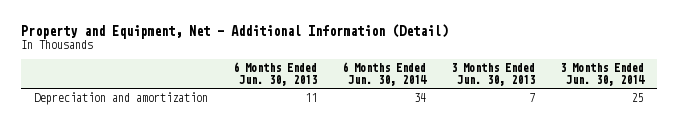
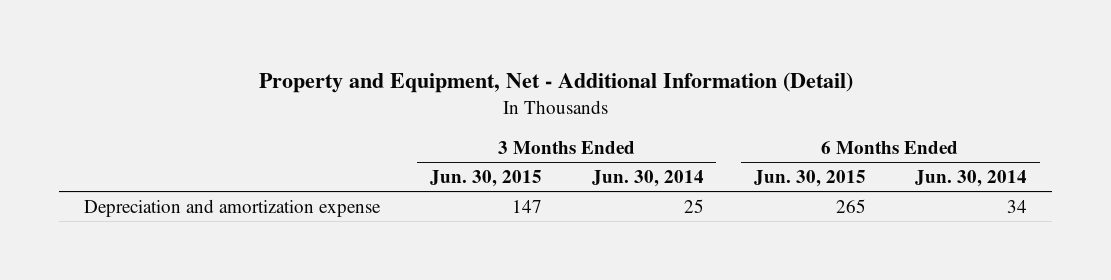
- | 6 Months Ended Jun. 30, 2013 | 6 Months Ended Jun. 30, 2014 | 3 Months Ended Jun. 30, 2013 | 3 Months Ended Jun. 30, 2014
+ | 3 Months Ended Jun. 30, 2015 | 3 Months Ended Jun. 30, 2014 | 6 Months Ended Jun. 30, 2015 | 6 Months Ended Jun. 30, 2014
- Depreciation and amortization | 11 | 34 | 7 | 25
+ Depreciation and amortization expense | 147 | 25 | 265 | 34

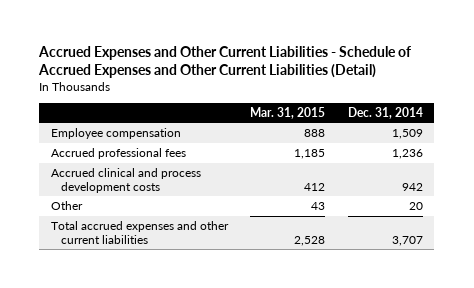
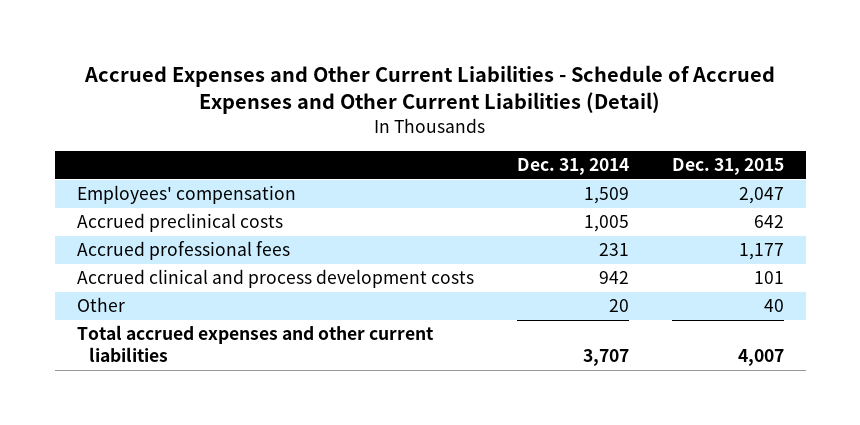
- | Mar. 31, 2015 | Dec. 31, 2014
+ | Dec. 31, 2014 | Dec. 31, 2015
- Employee compensation | 888 | 1,509
- Accrued professional fees | 1,185 | 1,236
+ Employees' compensation | 1,509 | 2,047
+ Accrued preclinical costs | 1,005 | 642
+ Accrued professional fees | 231 | 1,177

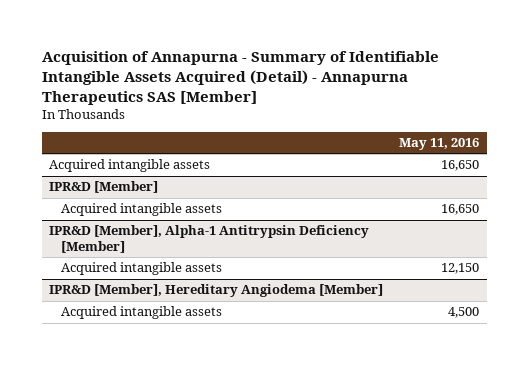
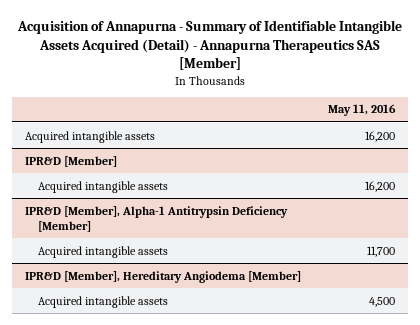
- Acquired intangible assets | 16,650
+ Acquired intangible assets | 16,200
@ IPR&D [Member]
- Acquired intangible assets | 16,650
+ Acquired intangible assets | 16,200
@ IPR&D [Member], Alpha-1 Antitrypsin Deficiency [Member]
- Acquired intangible assets | 12,150
+ Acquired intangible assets | 11,700

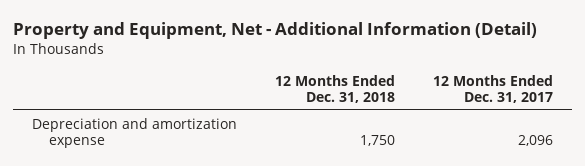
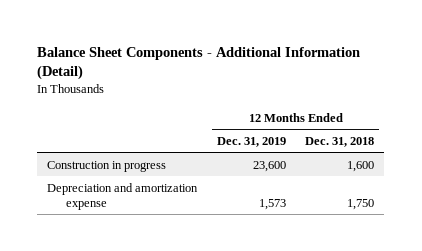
- Property and Equipment, Net - Additional Information (Detail)
+ Balance Sheet Components - Additional Information (Detail)
- | 12 Months Ended Dec. 31, 2018 | 12 Months Ended Dec. 31, 2017
+ | 12 Months Ended Dec. 31, 2019 | 12 Months Ended Dec. 31, 2018
+ Construction in progress | 23,600 | 1,600

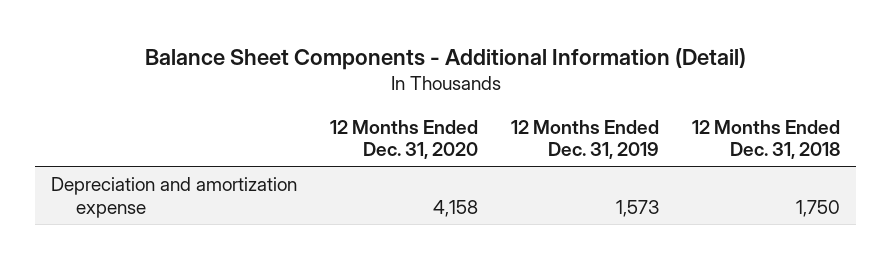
- | 12 Months Ended Dec. 31, 2019 | 12 Months Ended Dec. 31, 2018
+ | 12 Months Ended Dec. 31, 2020 | 12 Months Ended Dec. 31, 2019 | 12 Months Ended Dec. 31, 2018
- Construction in progress | 23,600 | 1,600

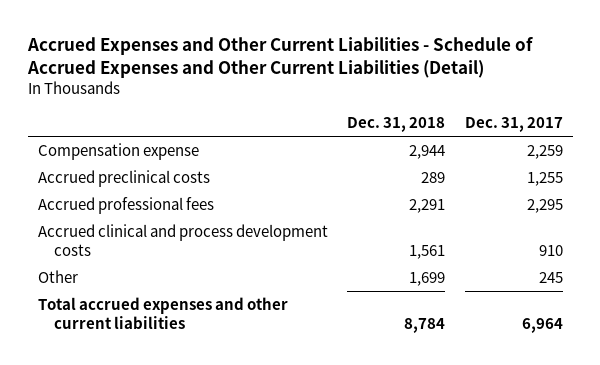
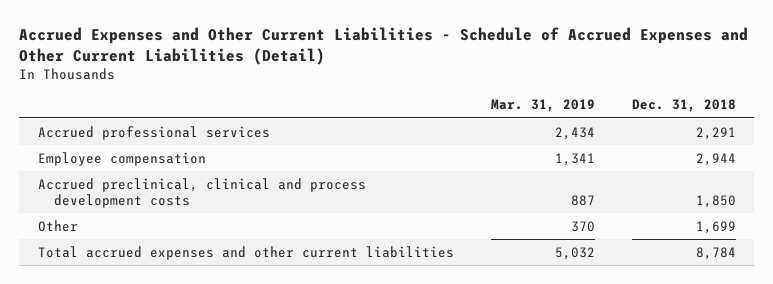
- | Dec. 31, 2018 | Dec. 31, 2017
+ | Mar. 31, 2019 | Dec. 31, 2018
- Compensation expense | 2,944 | 2,259
- Accrued preclinical costs | 289 | 1,255
- Accrued professional fees | 2,291 | 2,295
- Accrued clinical and process development costs | 1,561 | 910
+ Accrued professional services | 2,434 | 2,291
+ Employee compensation | 1,341 | 2,944
+ Accrued preclinical, clinical and process development costs | 887 | 1,850

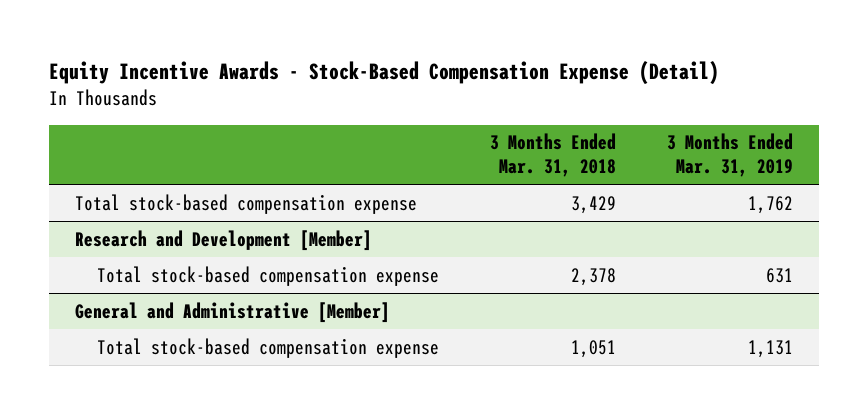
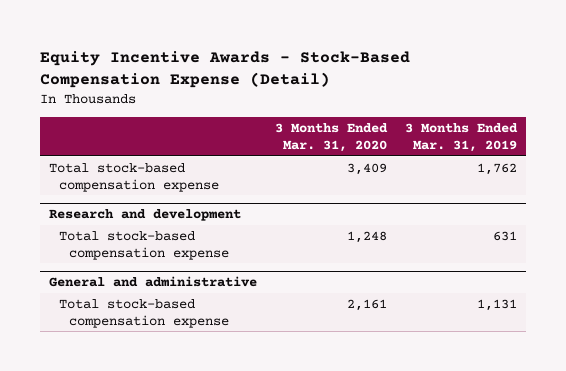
- | 3 Months Ended Mar. 31, 2018 | 3 Months Ended Mar. 31, 2019
+ | 3 Months Ended Mar. 31, 2020 | 3 Months Ended Mar. 31, 2019
- Research and Development [Member]
+ Research and development
- General and Administrative [Member]
+ General and administrative

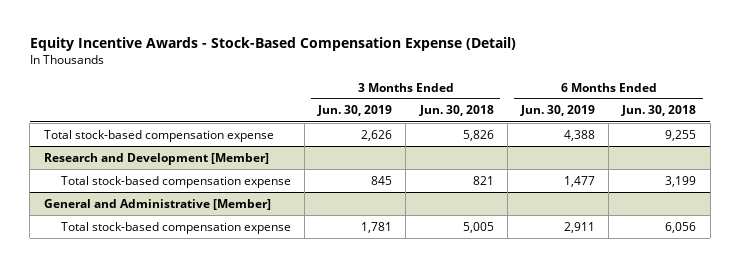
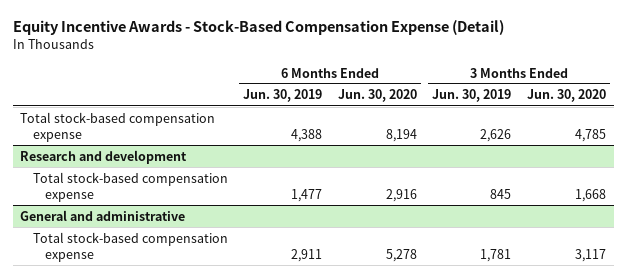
- | 3 Months Ended Jun. 30, 2019 | 3 Months Ended Jun. 30, 2018 | 6 Months Ended Jun. 30, 2019 | 6 Months Ended Jun. 30, 2018
+ | 6 Months Ended Jun. 30, 2019 | 6 Months Ended Jun. 30, 2020 | 3 Months Ended Jun. 30, 2019 | 3 Months Ended Jun. 30, 2020
- Research and Development [Member]
+ Research and development
- General and Administrative [Member]
+ General and administrative

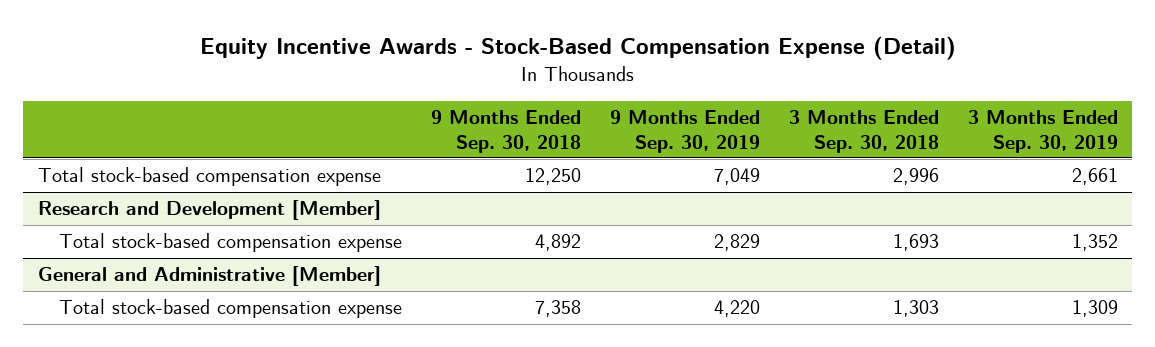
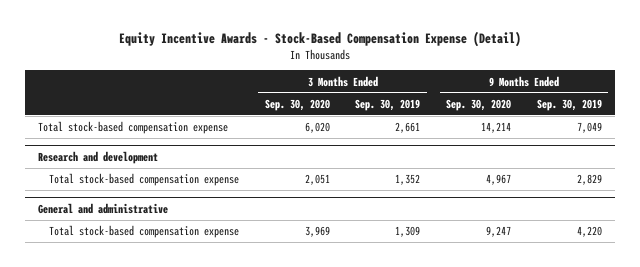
- | 9 Months Ended Sep. 30, 2018 | 9 Months Ended Sep. 30, 2019 | 3 Months Ended Sep. 30, 2018 | 3 Months Ended Sep. 30, 2019
+ | 3 Months Ended Sep. 30, 2020 | 3 Months Ended Sep. 30, 2019 | 9 Months Ended Sep. 30, 2020 | 9 Months Ended Sep. 30, 2019
- Research and Development [Member]
+ Research and development
- General and Administrative [Member]
+ General and administrative

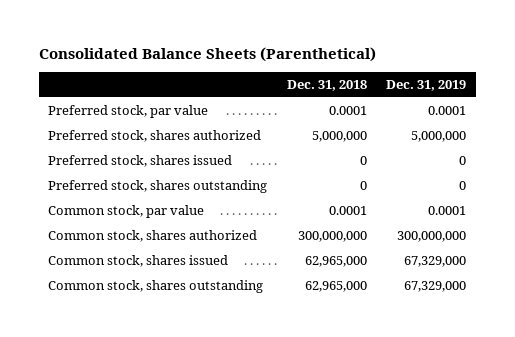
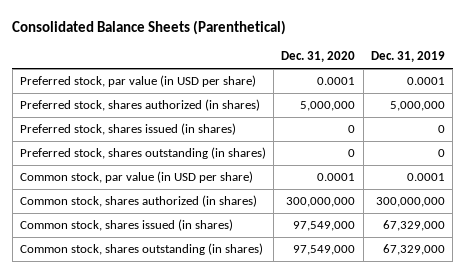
- | Dec. 31, 2018 | Dec. 31, 2019
+ | Dec. 31, 2020 | Dec. 31, 2019
- Preferred stock, par value | 0.0001 | 0.0001
- Preferred stock, shares authorized | 5,000,000 | 5,000,000
- Preferred stock, shares issued | 0 | 0
- Preferred stock, shares outstanding | 0 | 0
- Common stock, par value | 0.0001 | 0.0001
- Common stock, shares authorized | 300,000,000 | 300,000,000
- Common stock, shares issued | 62,965,000 | 67,329,000
- Common stock, shares outstanding | 62,965,000 | 67,329,000
+ Preferred stock, par value (in USD per share) | 0.0001 | 0.0001
+ Preferred stock, shares authorized (in shares) | 5,000,000 | 5,000,000
+ Preferred stock, shares issued (in shares) | 0 | 0
+ Preferred stock, shares outstanding (in shares) | 0 | 0
+ Common stock, par value (in USD per share) | 0.0001 | 0.0001
+ Common stock, shares authorized (in shares) | 300,000,000 | 300,000,000
+ Common stock, shares issued (in shares) | 97,549,000 | 67,329,000
+ Common stock, shares outstanding (in shares) | 97,549,000 | 67,329,000

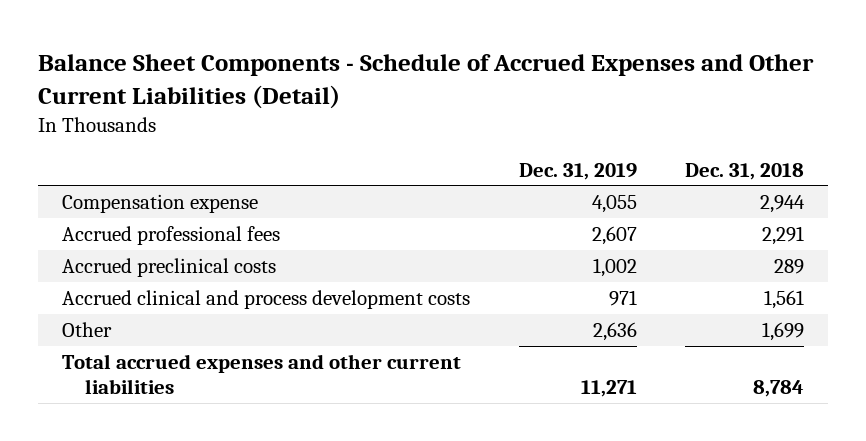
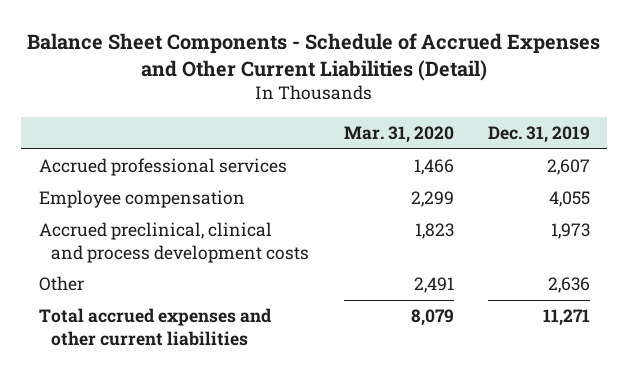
- | Dec. 31, 2019 | Dec. 31, 2018
+ | Mar. 31, 2020 | Dec. 31, 2019
- Compensation expense | 4,055 | 2,944
- Accrued professional fees | 2,607 | 2,291
- Accrued preclinical costs | 1,002 | 289
- Accrued clinical and process development costs | 971 | 1,561
+ Accrued professional services | 1,466 | 2,607
+ Employee compensation | 2,299 | 4,055
+ Accrued preclinical, clinical and process development costs | 1,823 | 1,973

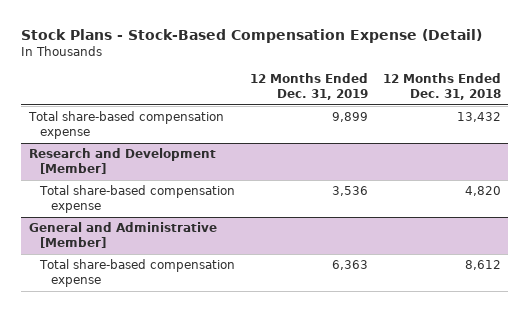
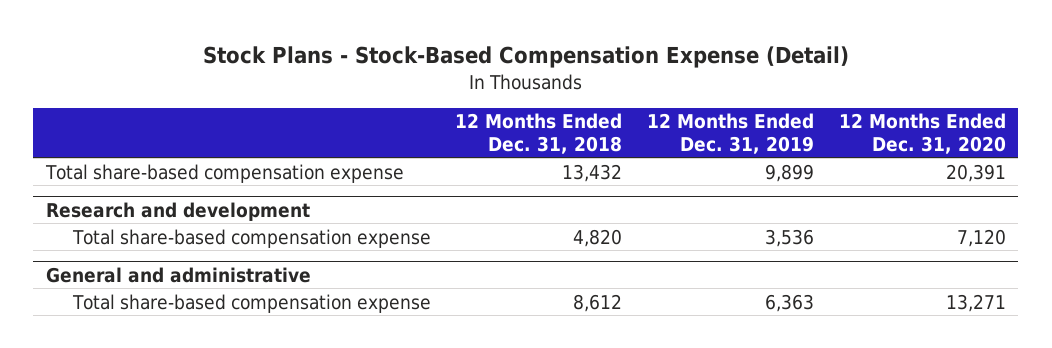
- | 12 Months Ended Dec. 31, 2019 | 12 Months Ended Dec. 31, 2018
+ | 12 Months Ended Dec. 31, 2018 | 12 Months Ended Dec. 31, 2019 | 12 Months Ended Dec. 31, 2020
- Research and Development [Member]
+ Research and development
- General and Administrative [Member]
+ General and administrative

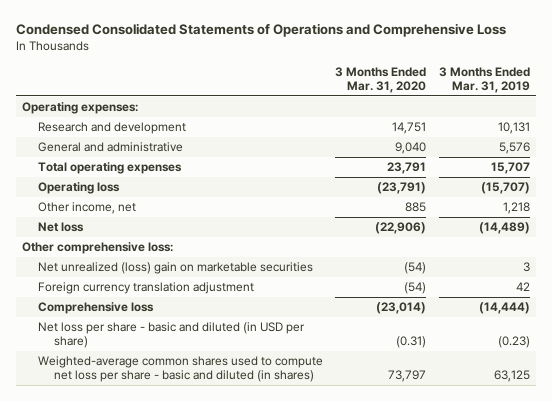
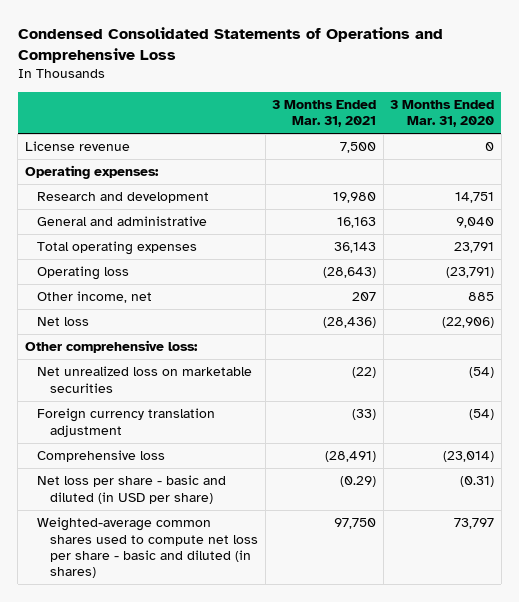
- | 3 Months Ended Mar. 31, 2020 | 3 Months Ended Mar. 31, 2019
+ | 3 Months Ended Mar. 31, 2021 | 3 Months Ended Mar. 31, 2020
+ License revenue | 7,500 | 0
- Net unrealized (loss) gain on marketable securities | (54) | 3
+ Net unrealized loss on marketable securities | (22) | (54)

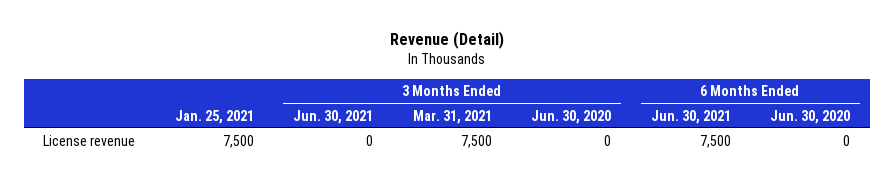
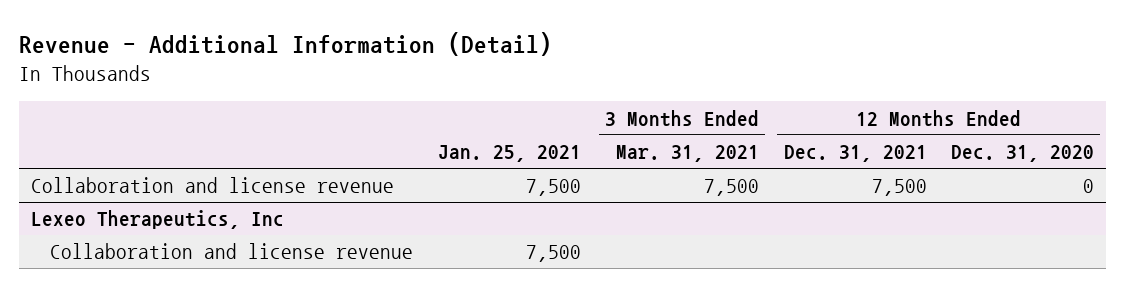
- Revenue (Detail)
+ Revenue - Additional Information (Detail)
- | Jan. 25, 2021 | 3 Months Ended Jun. 30, 2021 | 3 Months Ended Mar. 31, 2021 | 3 Months Ended Jun. 30, 2020 | 6 Months Ended Jun. 30, 2021 | 6 Months Ended Jun. 30, 2020
+ | Jan. 25, 2021 | 3 Months Ended Mar. 31, 2021 | 12 Months Ended Dec. 31, 2021 | 12 Months Ended Dec. 31, 2020
- License revenue | 7,500 | 0 | 7,500 | 0 | 7,500 | 0
+ Collaboration and license revenue | 7,500 | 7,500 | 7,500 | 0
+ Lexeo Therapeutics, Inc
+ Collaboration and license revenue | 7,500 | | |

